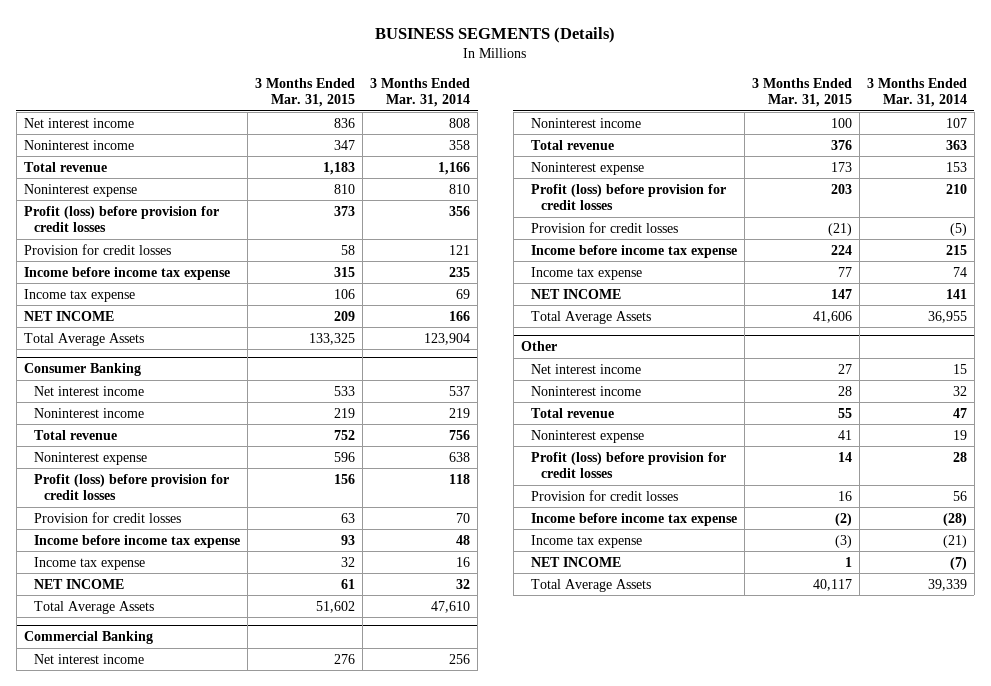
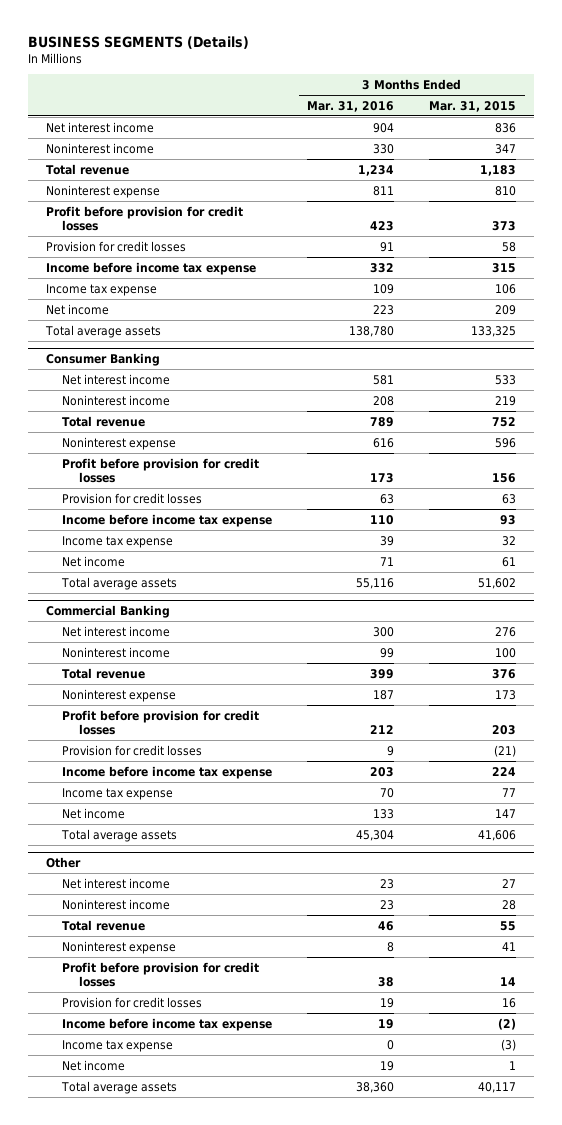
- | 3 Months Ended Mar. 31, 2015 | 3 Months Ended Mar. 31, 2014
+ | 3 Months Ended Mar. 31, 2016 | 3 Months Ended Mar. 31, 2015
- Profit (loss) before provision for credit losses | 373 | 356
+ Profit before provision for credit losses | 423 | 373
- NET INCOME | 209 | 166
- Total Average Assets | 133,325 | 123,904
+ Net income | 223 | 209
+ Total average assets | 138,780 | 133,325
@ Consumer Banking
- Profit (loss) before provision for credit losses | 156 | 118
+ Profit before provision for credit losses | 173 | 156
- NET INCOME | 61 | 32
- Total Average Assets | 51,602 | 47,610
+ Net income | 71 | 61
+ Total average assets | 55,116 | 51,602
@ Commercial Banking
- Profit (loss) before provision for credit losses | 203 | 210
+ Profit before provision for credit losses | 212 | 203
- NET INCOME | 147 | 141
- Total Average Assets | 41,606 | 36,955
+ Net income | 133 | 147
+ Total average assets | 45,304 | 41,606
@ Other
- Profit (loss) before provision for credit losses | 14 | 28
+ Profit before provision for credit losses | 38 | 14
- NET INCOME | 1 | (7)
- Total Average Assets | 40,117 | 39,339
+ Net income | 19 | 1
+ Total average assets | 38,360 | 40,117

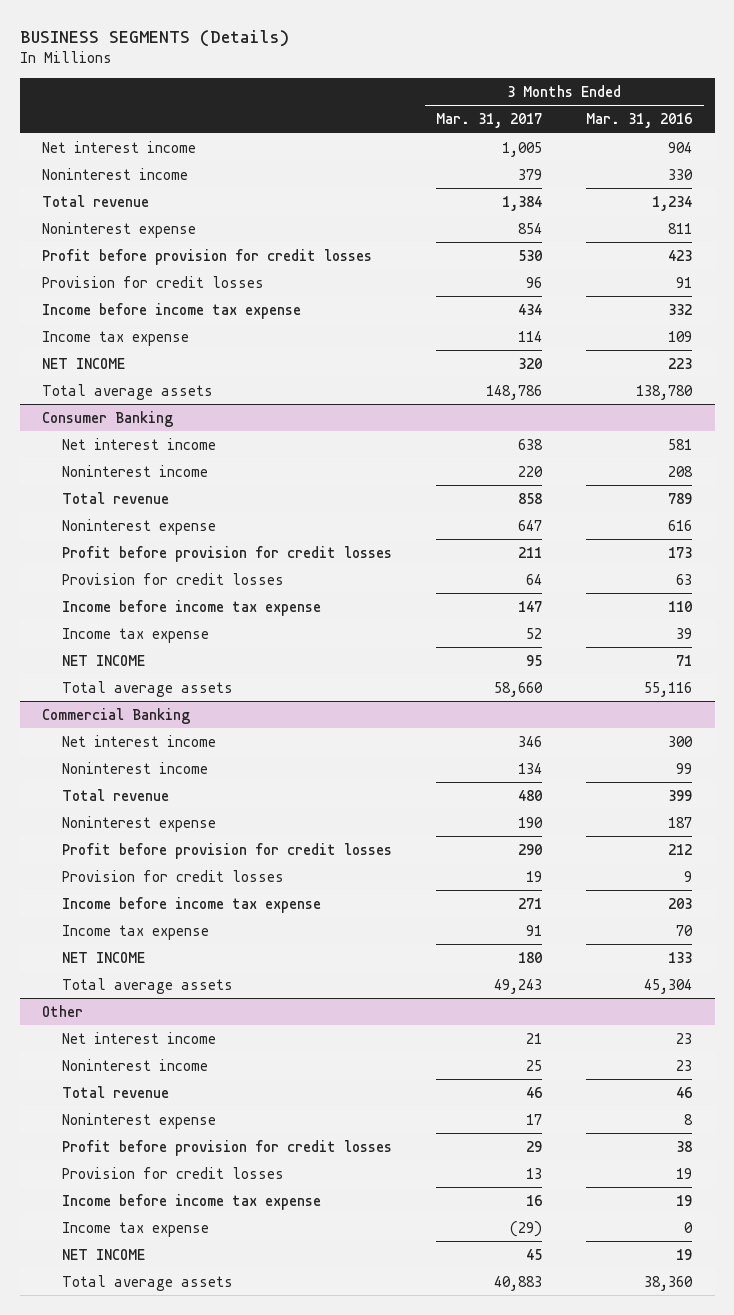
- | 3 Months Ended Mar. 31, 2016 | 3 Months Ended Mar. 31, 2015
+ | 3 Months Ended Mar. 31, 2017 | 3 Months Ended Mar. 31, 2016
- Net income | 223 | 209
+ NET INCOME | 320 | 223
@ Consumer Banking
- Net income | 71 | 61
+ NET INCOME | 95 | 71
@ Commercial Banking
- Net income | 133 | 147
+ NET INCOME | 180 | 133
@ Other
- Net income | 19 | 1
+ NET INCOME | 45 | 19

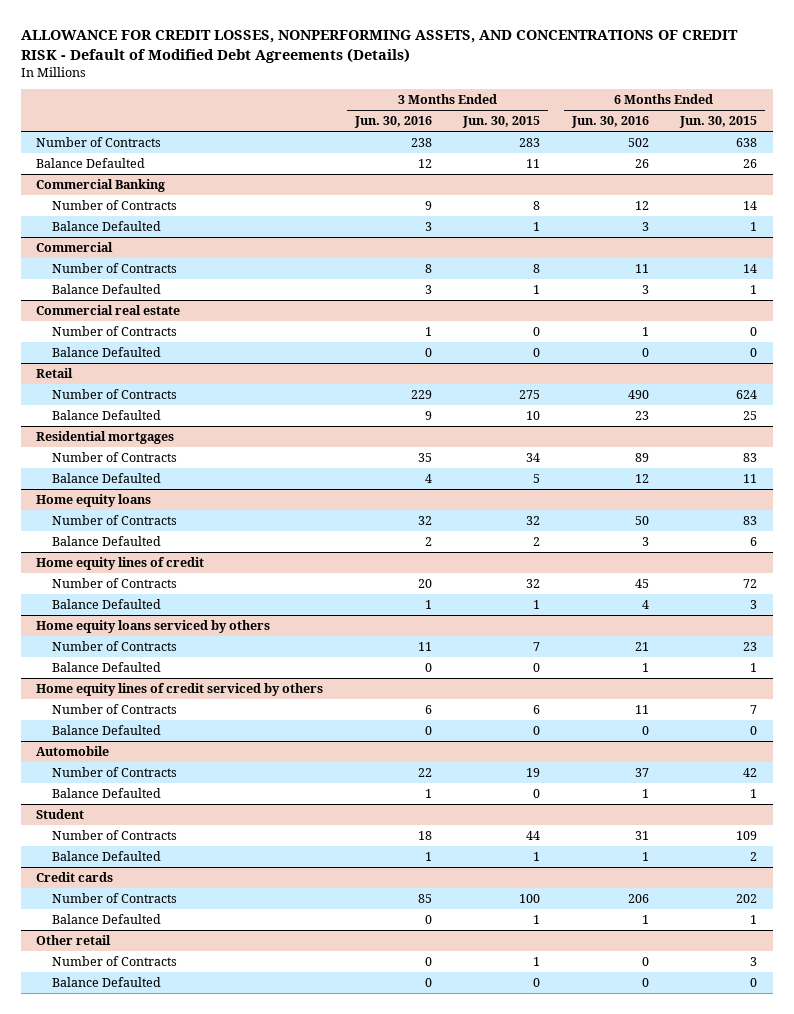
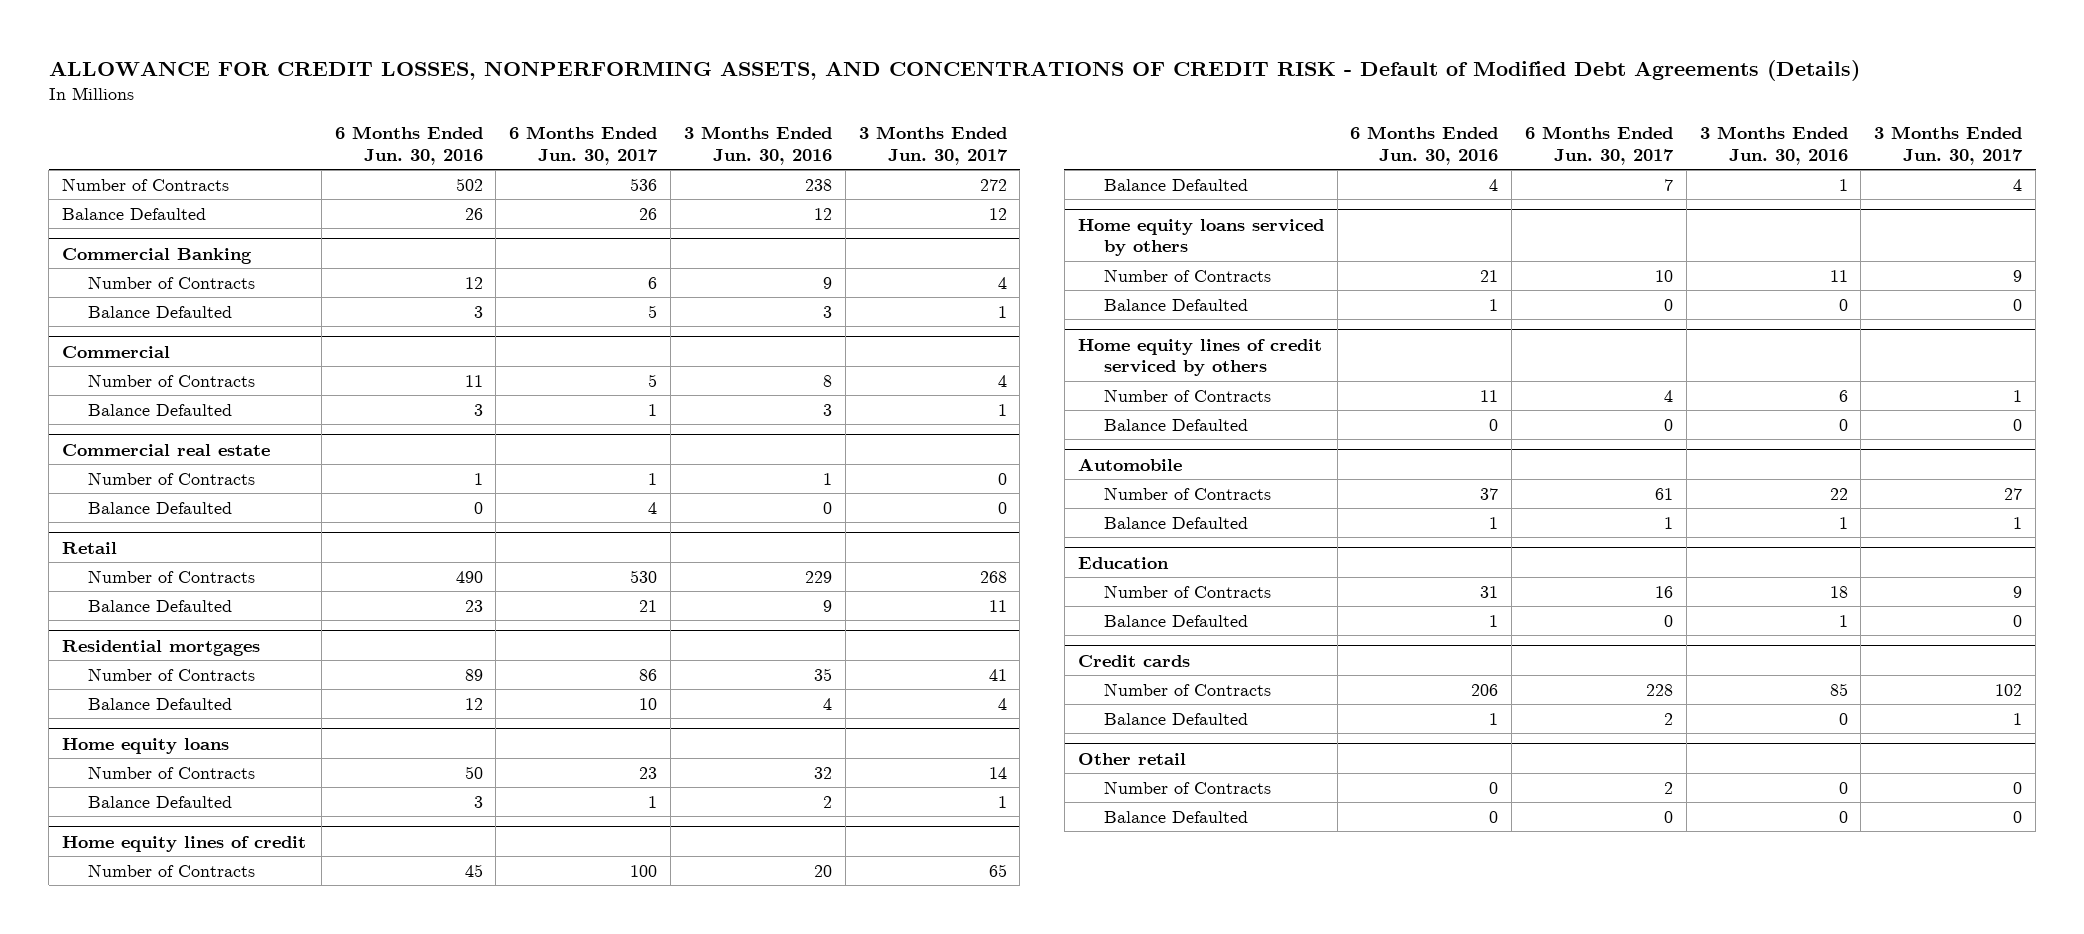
- | 3 Months Ended Jun. 30, 2016 | 3 Months Ended Jun. 30, 2015 | 6 Months Ended Jun. 30, 2016 | 6 Months Ended Jun. 30, 2015
+ | 6 Months Ended Jun. 30, 2016 | 6 Months Ended Jun. 30, 2017 | 3 Months Ended Jun. 30, 2016 | 3 Months Ended Jun. 30, 2017
- Student
+ Education

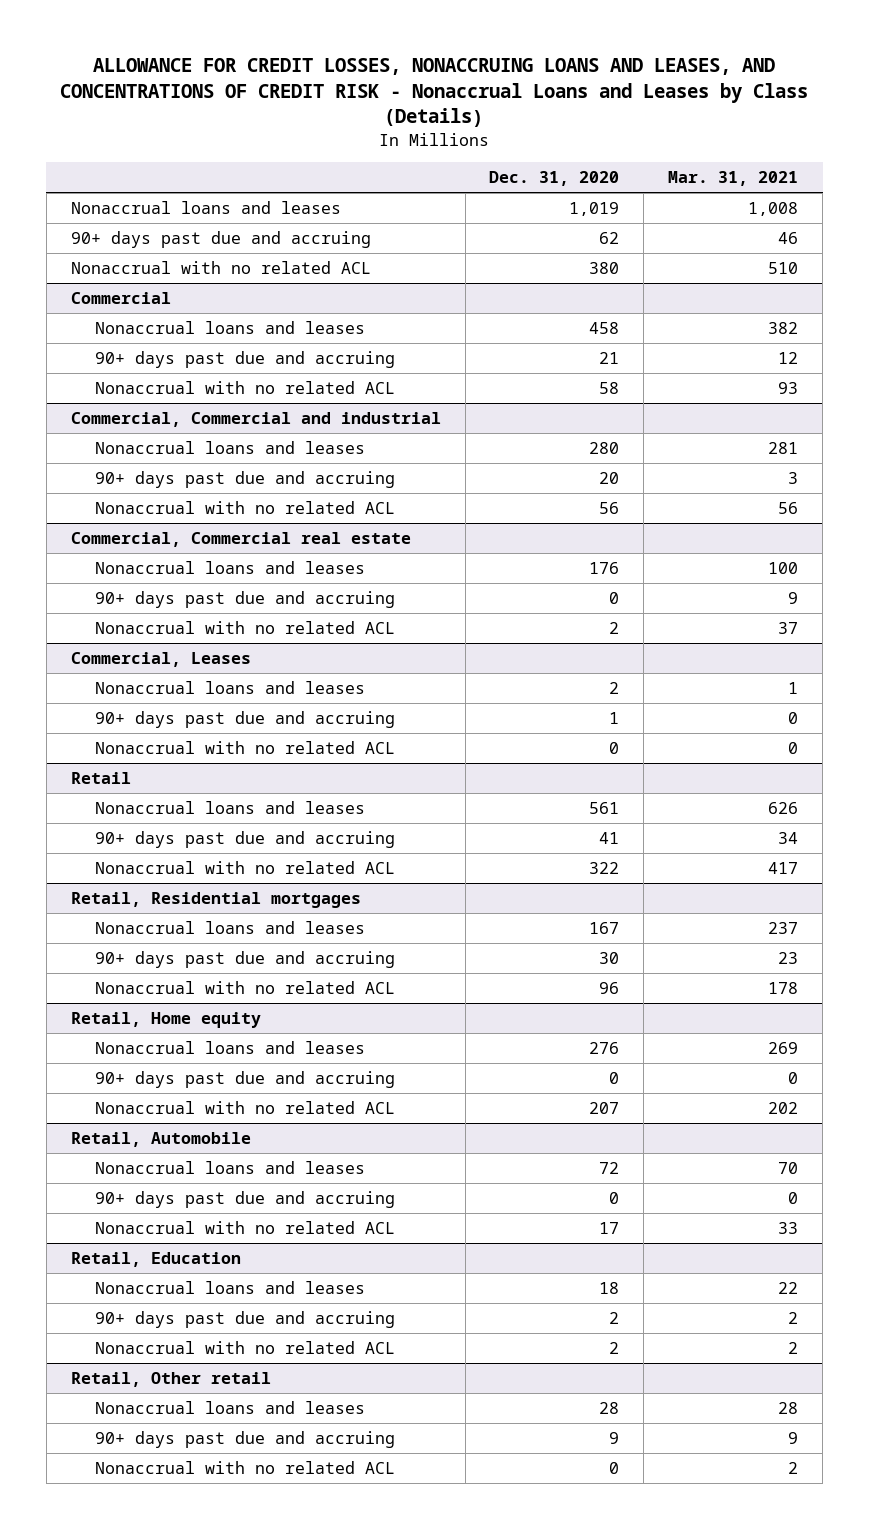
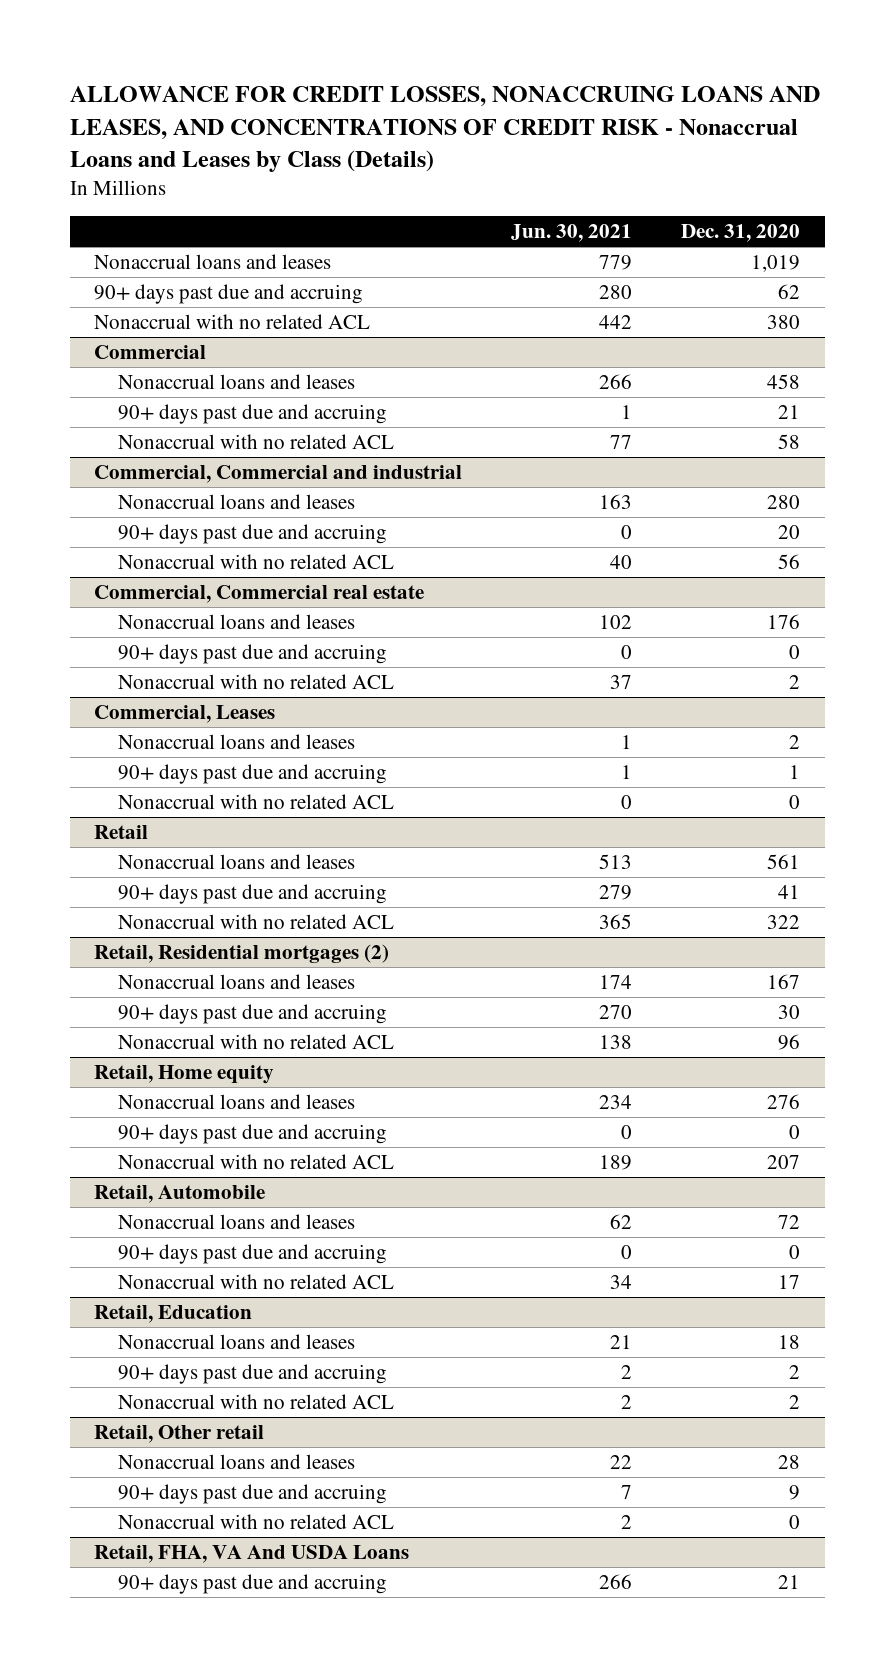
- | Dec. 31, 2020 | Mar. 31, 2021
+ | Jun. 30, 2021 | Dec. 31, 2020
- Retail, Residential mortgages
+ Retail, Residential mortgages (2)
+ Retail, FHA, VA And USDA Loans
+ 90+ days past due and accruing | 266 | 21

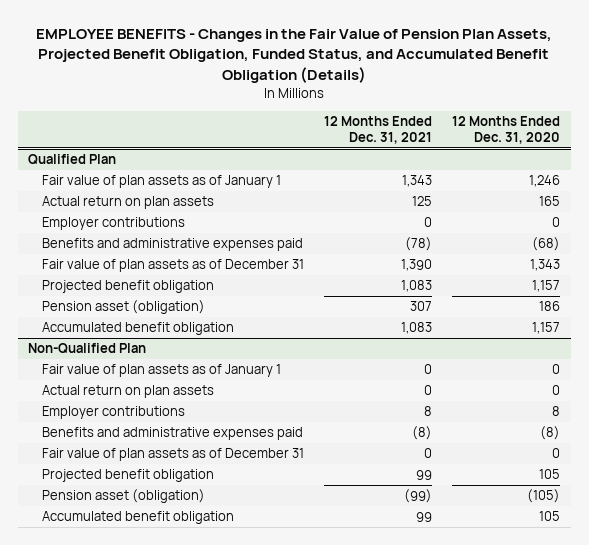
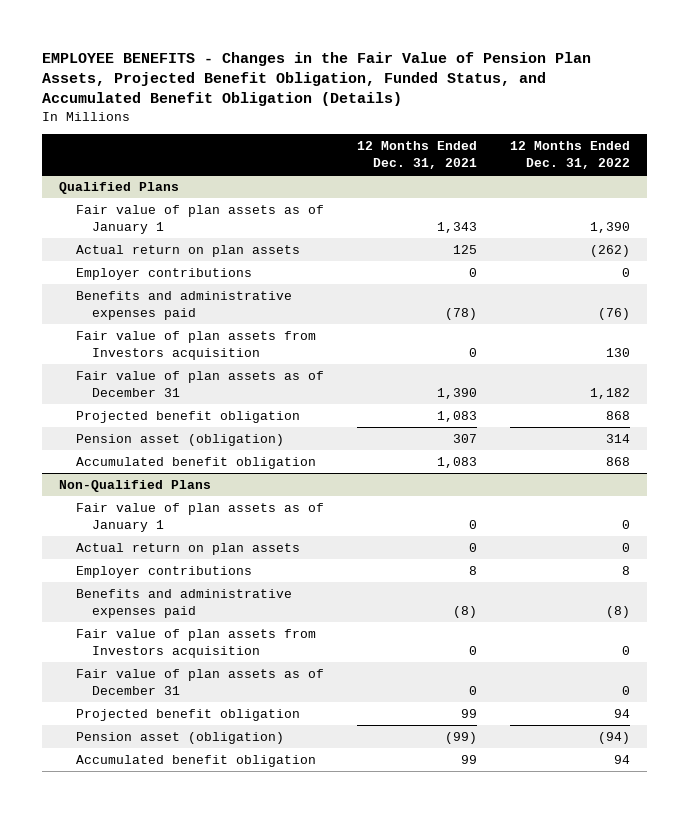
- | 12 Months Ended Dec. 31, 2021 | 12 Months Ended Dec. 31, 2020
+ | 12 Months Ended Dec. 31, 2021 | 12 Months Ended Dec. 31, 2022
- Qualified Plan
+ Qualified Plans
+ Fair value of plan assets from Investors acquisition | 0 | 130
- Non-Qualified Plan
+ Non-Qualified Plans
+ Fair value of plan assets from Investors acquisition | 0 | 0

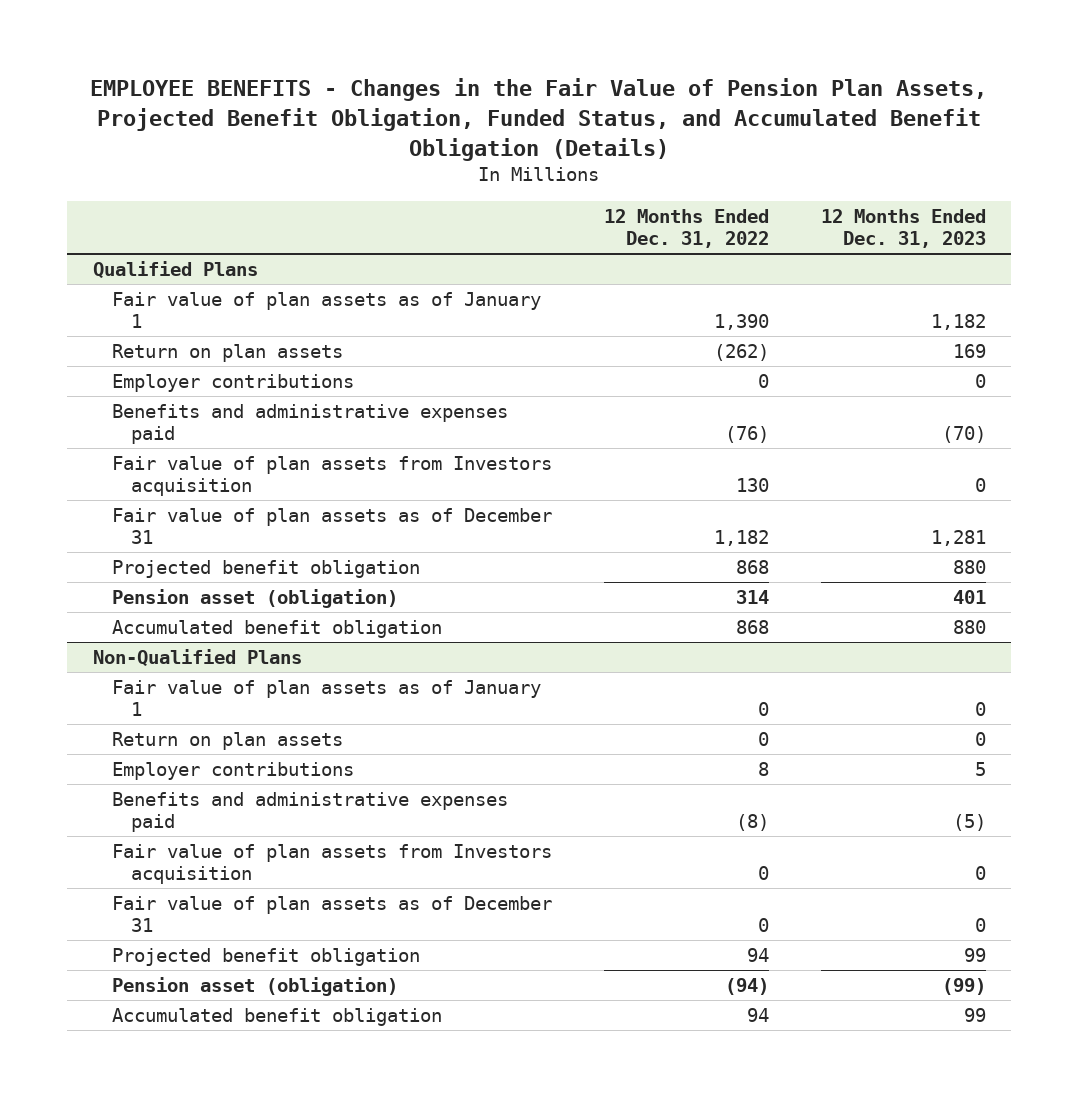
- | 12 Months Ended Dec. 31, 2021 | 12 Months Ended Dec. 31, 2022
+ | 12 Months Ended Dec. 31, 2022 | 12 Months Ended Dec. 31, 2023
@ Qualified Plans
- Actual return on plan assets | 125 | (262)
+ Return on plan assets | (262) | 169
@ Non-Qualified Plans
- Actual return on plan assets | 0 | 0
+ Return on plan assets | 0 | 0

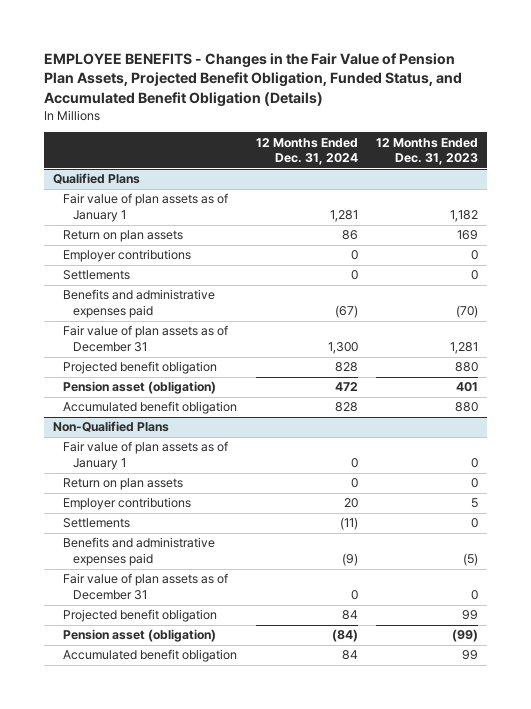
- | 12 Months Ended Dec. 31, 2022 | 12 Months Ended Dec. 31, 2023
+ | 12 Months Ended Dec. 31, 2024 | 12 Months Ended Dec. 31, 2023
@ Qualified Plans
+ Settlements | 0 | 0
- Fair value of plan assets from Investors acquisition | 130 | 0
@ Non-Qualified Plans
+ Settlements | (11) | 0
- Fair value of plan assets from Investors acquisition | 0 | 0

